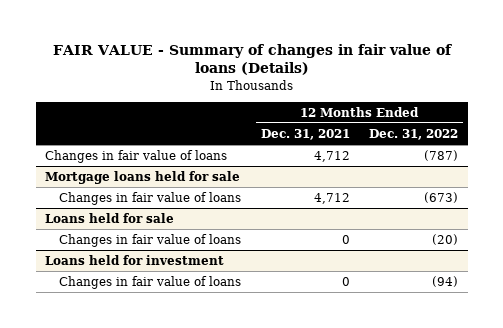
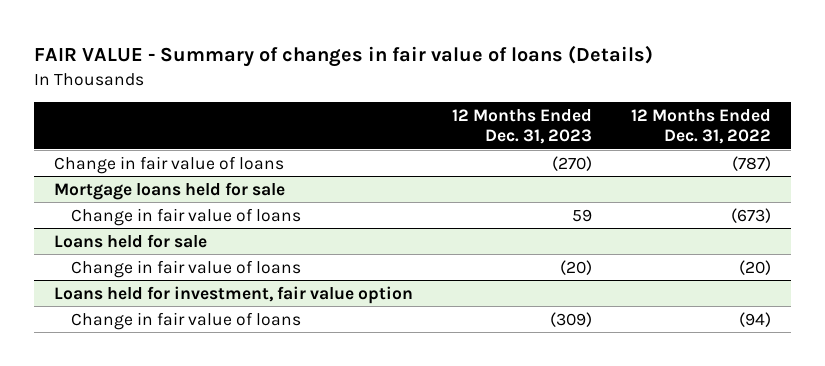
- | 12 Months Ended Dec. 31, 2021 | 12 Months Ended Dec. 31, 2022
+ | 12 Months Ended Dec. 31, 2023 | 12 Months Ended Dec. 31, 2022
- Changes in fair value of loans | 4,712 | (787)
+ Change in fair value of loans | (270) | (787)
@ Mortgage loans held for sale
- Changes in fair value of loans | 4,712 | (673)
+ Change in fair value of loans | 59 | (673)
@ Loans held for sale
- Changes in fair value of loans | 0 | (20)
- Loans held for investment
- Changes in fair value of loans | 0 | (94)
@ Loans held for sale
+ Change in fair value of loans | (20) | (20)
+ Loans held for investment, fair value option
+ Change in fair value of loans | (309) | (94)

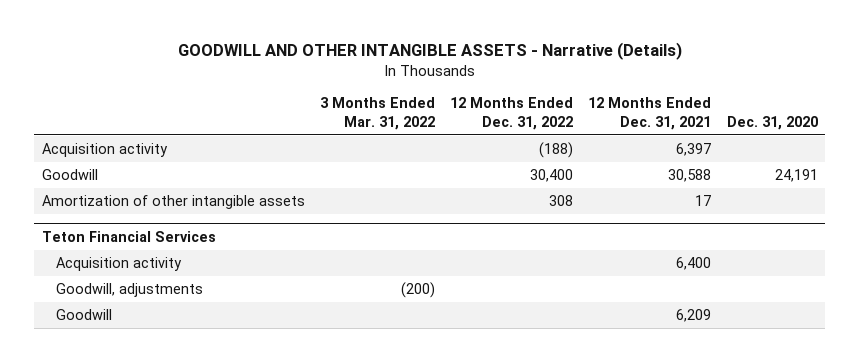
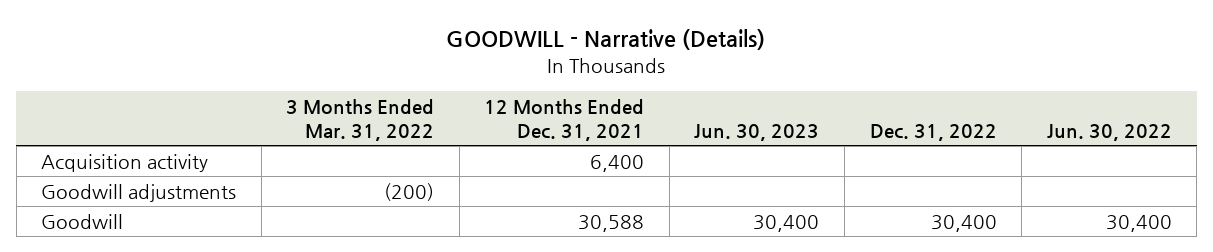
- GOODWILL AND OTHER INTANGIBLE ASSETS - Narrative (Details)
+ GOODWILL - Narrative (Details)
- | 3 Months Ended Mar. 31, 2022 | 12 Months Ended Dec. 31, 2022 | 12 Months Ended Dec. 31, 2021 | Dec. 31, 2020
+ | 3 Months Ended Mar. 31, 2022 | 12 Months Ended Dec. 31, 2021 | Jun. 30, 2023 | Dec. 31, 2022 | Jun. 30, 2022
- Acquisition activity | | (188) | 6,397 |
- Amortization of other intangible assets | | 308 | 17 |
- Teton Financial Services
- Goodwill, adjustments | (200) | | |
- Goodwill | | | 6,209 |
+ Goodwill adjustments | (200) | | | |
moved down: Goodwill | | 30,588 | 30,400 | 30,400 | 30,400

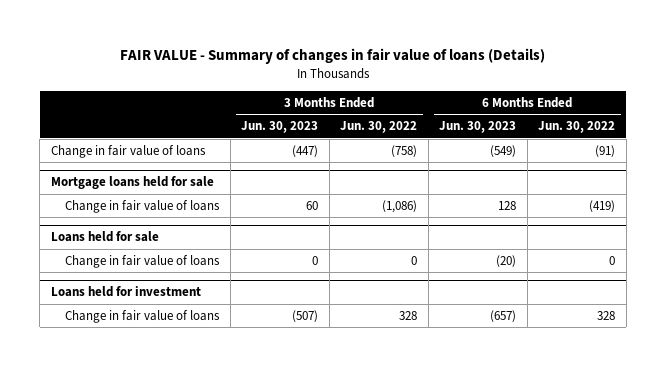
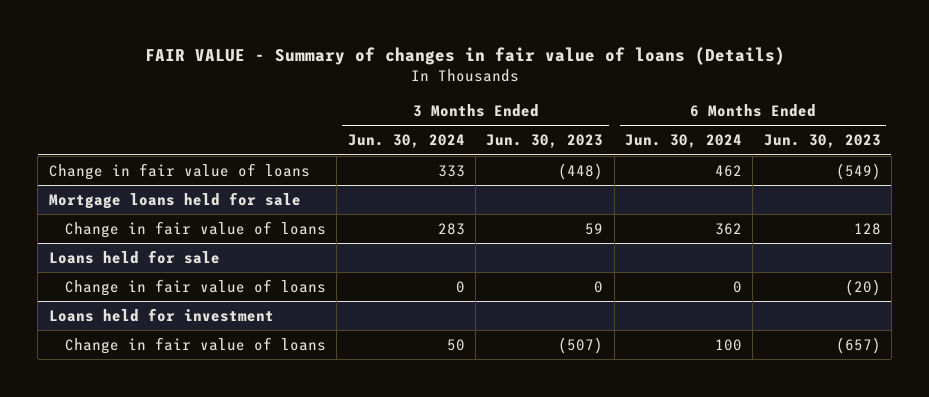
- | 3 Months Ended Jun. 30, 2023 | 3 Months Ended Jun. 30, 2022 | 6 Months Ended Jun. 30, 2023 | 6 Months Ended Jun. 30, 2022
+ | 3 Months Ended Jun. 30, 2024 | 3 Months Ended Jun. 30, 2023 | 6 Months Ended Jun. 30, 2024 | 6 Months Ended Jun. 30, 2023
- Change in fair value of loans | (447) | (758) | (549) | (91)
+ Change in fair value of loans | 333 | (448) | 462 | (549)
@ Mortgage loans held for sale
- Change in fair value of loans | 60 | (1,086) | 128 | (419)
+ Change in fair value of loans | 283 | 59 | 362 | 128

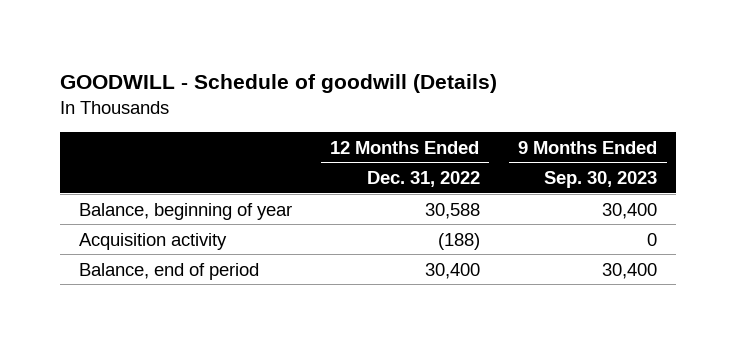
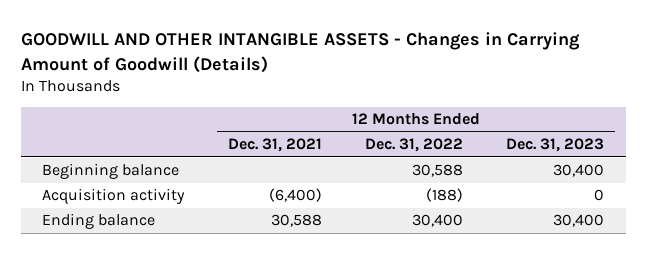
- GOODWILL - Schedule of goodwill (Details)
+ GOODWILL AND OTHER INTANGIBLE ASSETS - Changes in Carrying Amount of Goodwill (Details)
- | 12 Months Ended Dec. 31, 2022 | 9 Months Ended Sep. 30, 2023
+ | 12 Months Ended Dec. 31, 2021 | 12 Months Ended Dec. 31, 2022 | 12 Months Ended Dec. 31, 2023
- Balance, beginning of year | 30,588 | 30,400
+ Beginning balance | | 30,588 | 30,400
- Balance, end of period | 30,400 | 30,400
+ Ending balance | 30,588 | 30,400 | 30,400

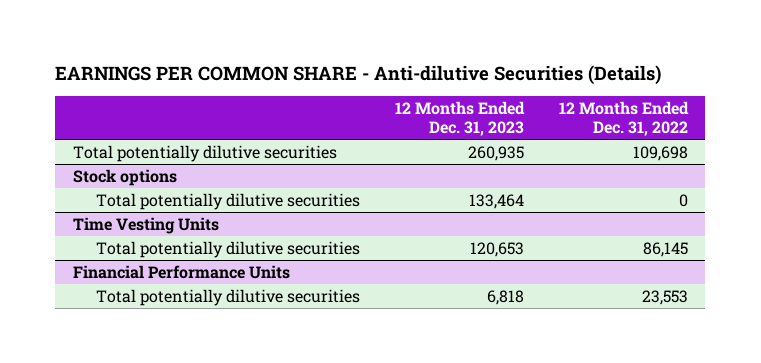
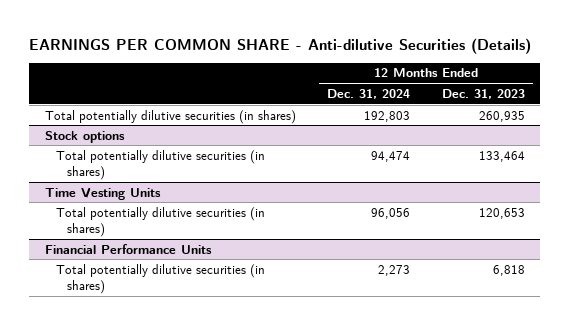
- | 12 Months Ended Dec. 31, 2023 | 12 Months Ended Dec. 31, 2022
+ | 12 Months Ended Dec. 31, 2024 | 12 Months Ended Dec. 31, 2023
- Total potentially dilutive securities | 260,935 | 109,698
+ Total potentially dilutive securities (in shares) | 192,803 | 260,935
@ Stock options
- Total potentially dilutive securities | 133,464 | 0
+ Total potentially dilutive securities (in shares) | 94,474 | 133,464
@ Time Vesting Units
- Total potentially dilutive securities | 120,653 | 86,145
+ Total potentially dilutive securities (in shares) | 96,056 | 120,653
@ Financial Performance Units
- Total potentially dilutive securities | 6,818 | 23,553
+ Total potentially dilutive securities (in shares) | 2,273 | 6,818

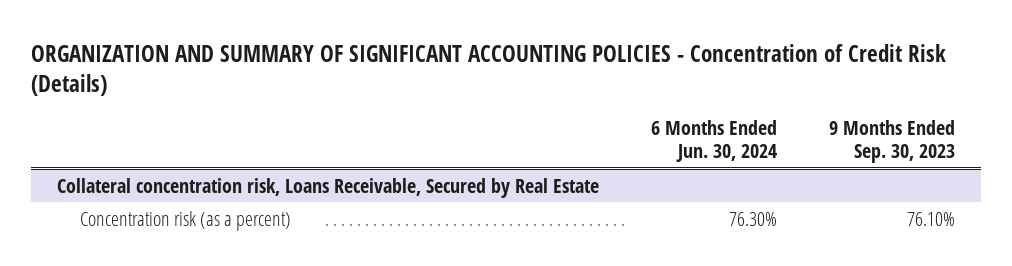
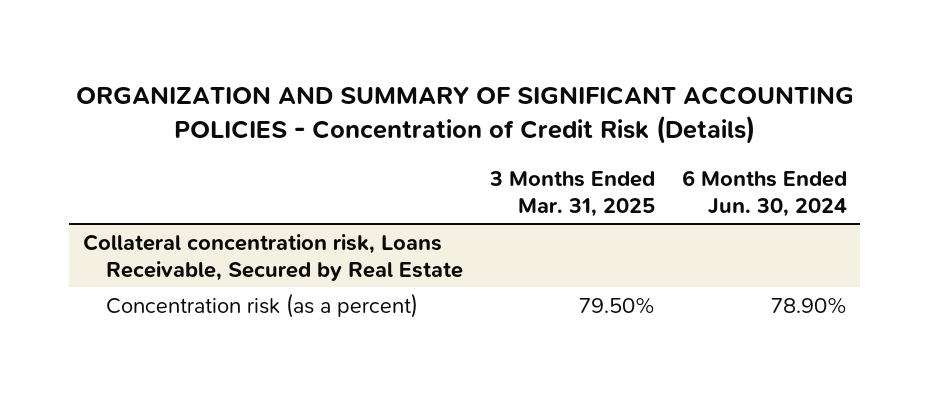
- | 6 Months Ended Jun. 30, 2024 | 9 Months Ended Sep. 30, 2023
+ | 3 Months Ended Mar. 31, 2025 | 6 Months Ended Jun. 30, 2024
@ Collateral concentration risk, Loans Receivable, Secured by Real Estate
- Concentration risk (as a percent) | 76.30% | 76.10%
+ Concentration risk (as a percent) | 79.50% | 78.90%

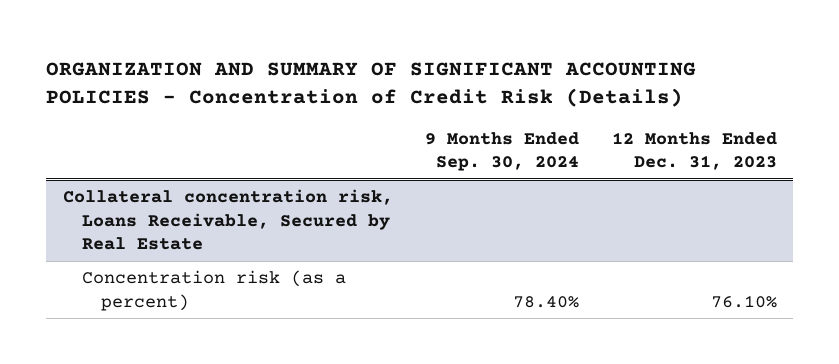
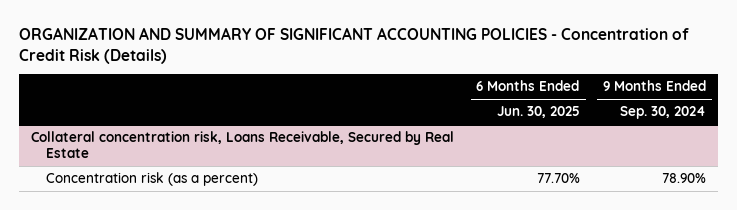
- | 9 Months Ended Sep. 30, 2024 | 12 Months Ended Dec. 31, 2023
+ | 6 Months Ended Jun. 30, 2025 | 9 Months Ended Sep. 30, 2024
@ Collateral concentration risk, Loans Receivable, Secured by Real Estate
- Concentration risk (as a percent) | 78.40% | 76.10%
+ Concentration risk (as a percent) | 77.70% | 78.90%

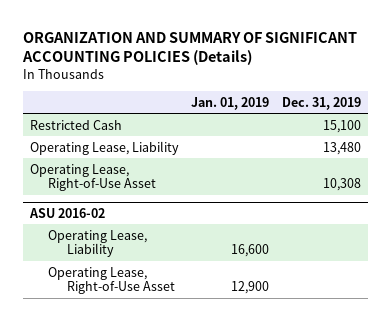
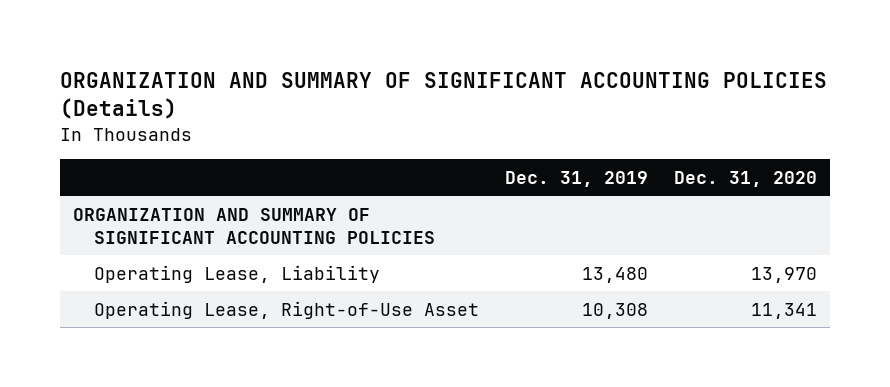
- | Jan. 01, 2019 | Dec. 31, 2019
+ | Dec. 31, 2019 | Dec. 31, 2020
- Restricted Cash | | 15,100
+ ORGANIZATION AND SUMMARY OF SIGNIFICANT ACCOUNTING POLICIES
- ASU 2016-02
- Operating Lease, Liability | 16,600 |
- Operating Lease, Right-of-Use Asset | 12,900 |

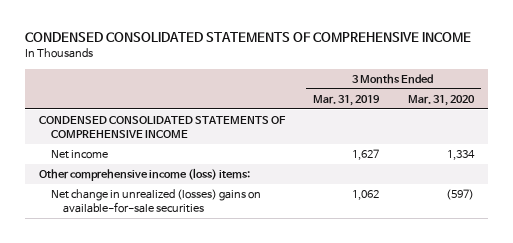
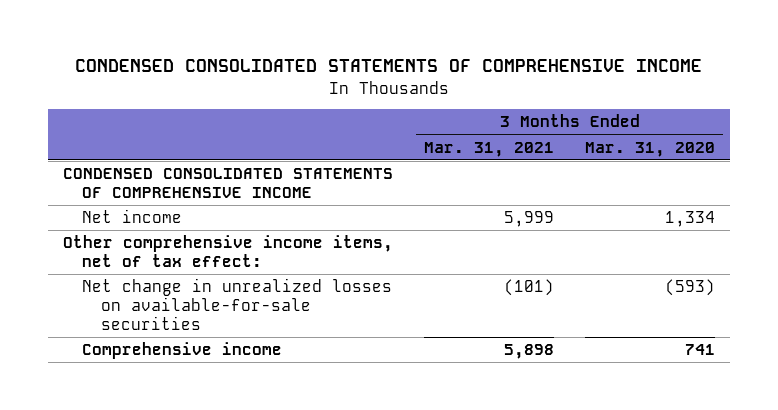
- | 3 Months Ended Mar. 31, 2019 | 3 Months Ended Mar. 31, 2020
+ | 3 Months Ended Mar. 31, 2021 | 3 Months Ended Mar. 31, 2020
- Other comprehensive income (loss) items:
- Net change in unrealized (losses) gains on available-for-sale securities | 1,062 | (597)
+ Other comprehensive income items, net of tax effect:
+ Net change in unrealized losses on available-for-sale securities | (101) | (593)
+ Comprehensive income | 5,898 | 741

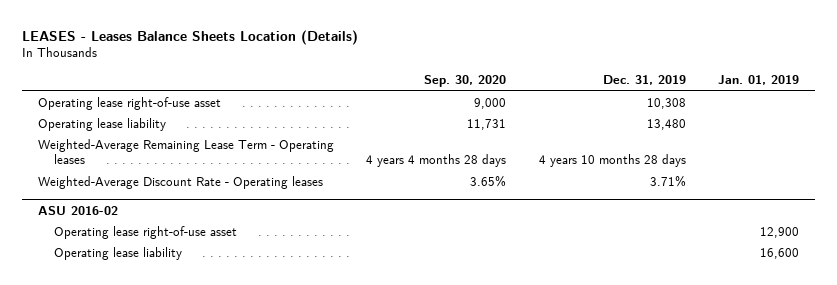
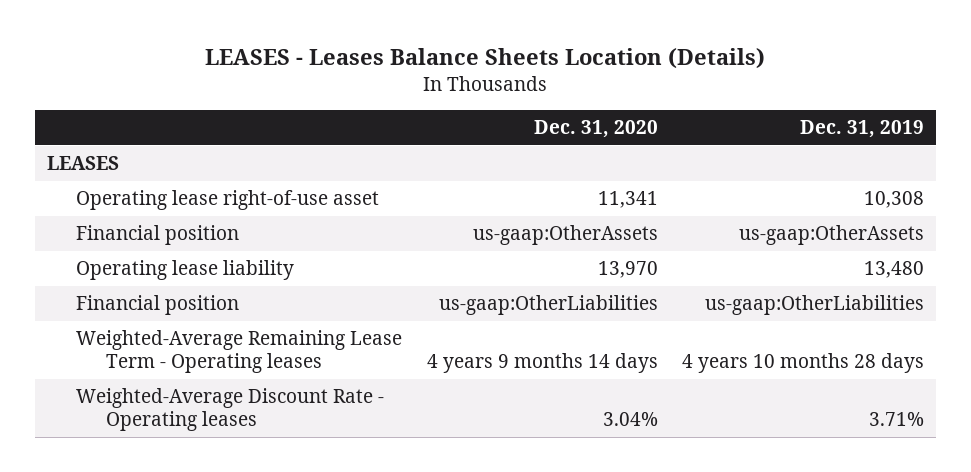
- | Sep. 30, 2020 | Dec. 31, 2019 | Jan. 01, 2019
+ | Dec. 31, 2020 | Dec. 31, 2019
+ LEASES
+ Financial position | us-gaap:OtherAssets | us-gaap:OtherAssets
+ Financial position | us-gaap:OtherLiabilities | us-gaap:OtherLiabilities
- ASU 2016-02
- Operating lease right-of-use asset | | | 12,900
- Operating lease liability | | | 16,600

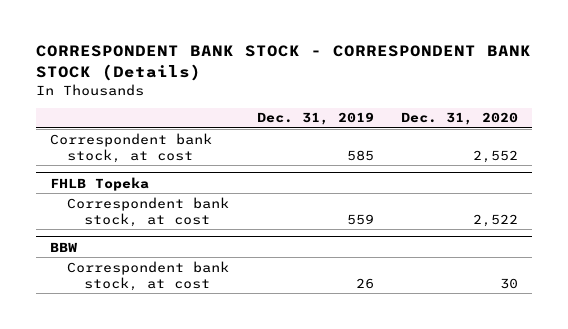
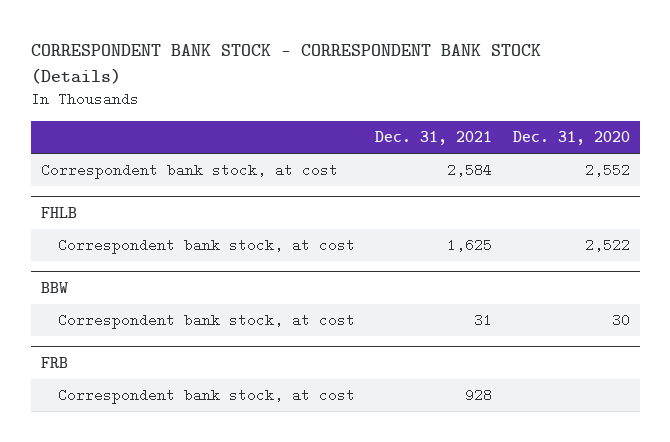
- | Dec. 31, 2019 | Dec. 31, 2020
+ | Dec. 31, 2021 | Dec. 31, 2020
- FHLB Topeka
+ FHLB
+ FRB
+ Correspondent bank stock, at cost | 928 |

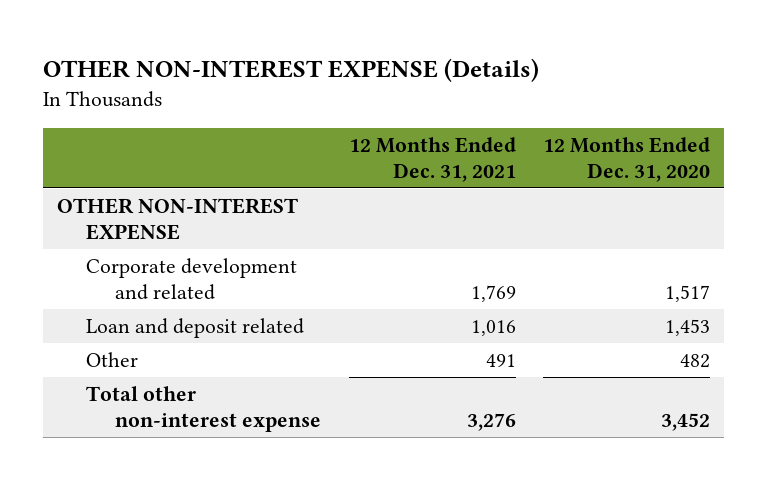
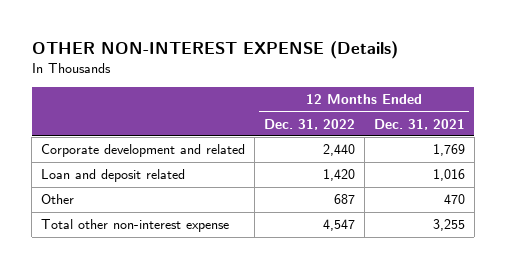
- | 12 Months Ended Dec. 31, 2021 | 12 Months Ended Dec. 31, 2020
+ | 12 Months Ended Dec. 31, 2022 | 12 Months Ended Dec. 31, 2021
- OTHER NON-INTEREST EXPENSE
- Other | 491 | 482
- Total other non-interest expense | 3,276 | 3,452
+ Other | 687 | 470
+ Total other non-interest expense | 4,547 | 3,255

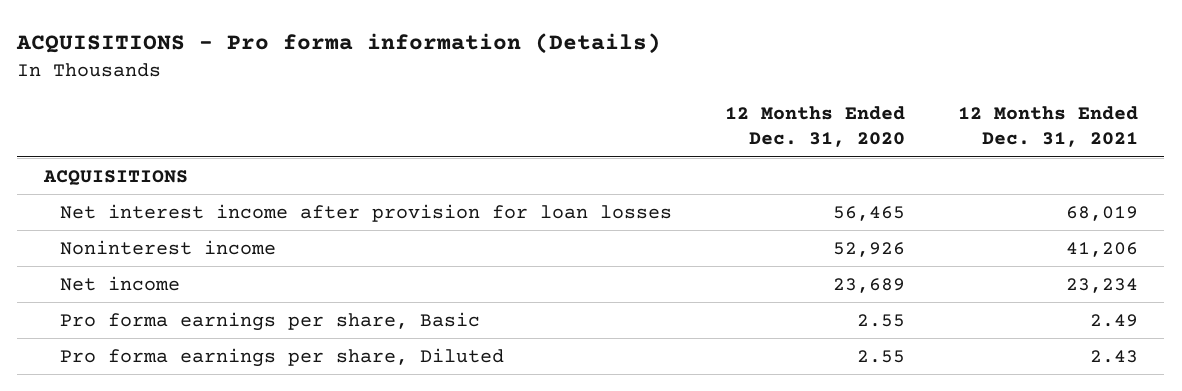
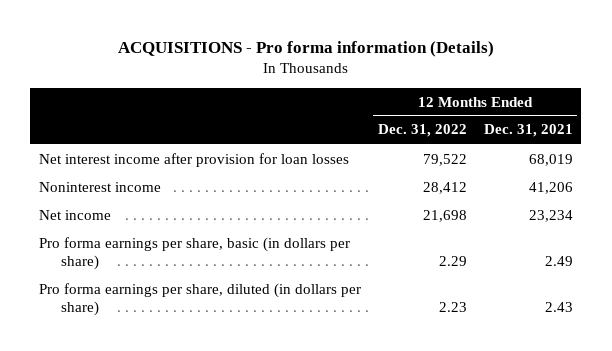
- | 12 Months Ended Dec. 31, 2020 | 12 Months Ended Dec. 31, 2021
+ | 12 Months Ended Dec. 31, 2022 | 12 Months Ended Dec. 31, 2021
- ACQUISITIONS
- Pro forma earnings per share, Basic | 2.55 | 2.49
- Pro forma earnings per share, Diluted | 2.55 | 2.43
+ Pro forma earnings per share, basic (in dollars per share) | 2.29 | 2.49
+ Pro forma earnings per share, diluted (in dollars per share) | 2.23 | 2.43

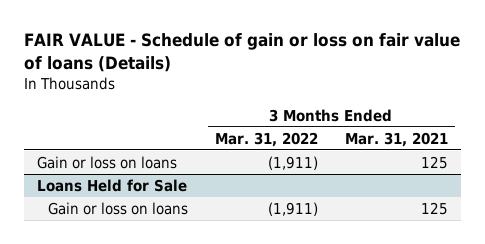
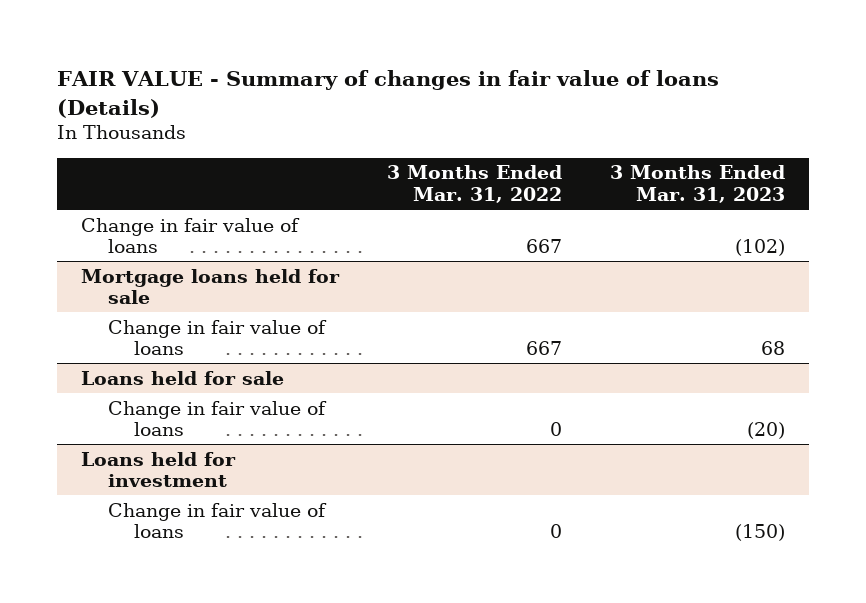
- FAIR VALUE - Schedule of gain or loss on fair value of loans (Details)
+ FAIR VALUE - Summary of changes in fair value of loans (Details)
- | 3 Months Ended Mar. 31, 2022 | 3 Months Ended Mar. 31, 2021
+ | 3 Months Ended Mar. 31, 2022 | 3 Months Ended Mar. 31, 2023
- Gain or loss on loans | (1,911) | 125
- Loans Held for Sale
- Gain or loss on loans | (1,911) | 125
+ Change in fair value of loans | 667 | (102)
+ Mortgage loans held for sale
+ Change in fair value of loans | 667 | 68
+ Loans held for sale
+ Change in fair value of loans | 0 | (20)
+ Loans held for investment
+ Change in fair value of loans | 0 | (150)

